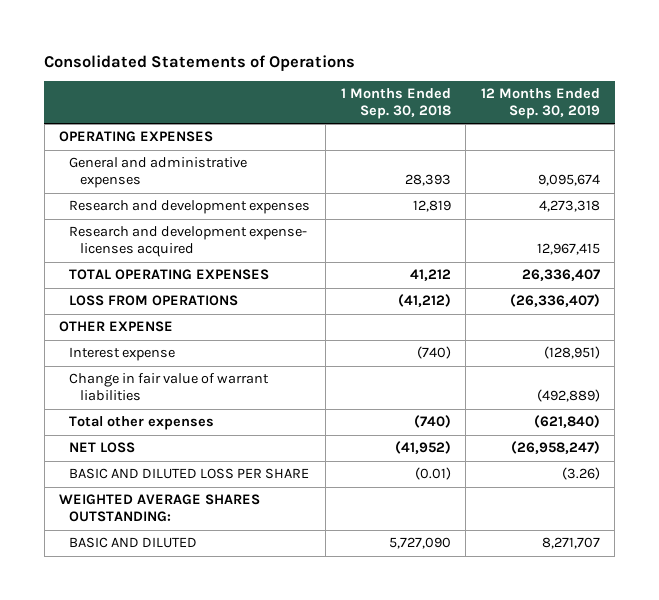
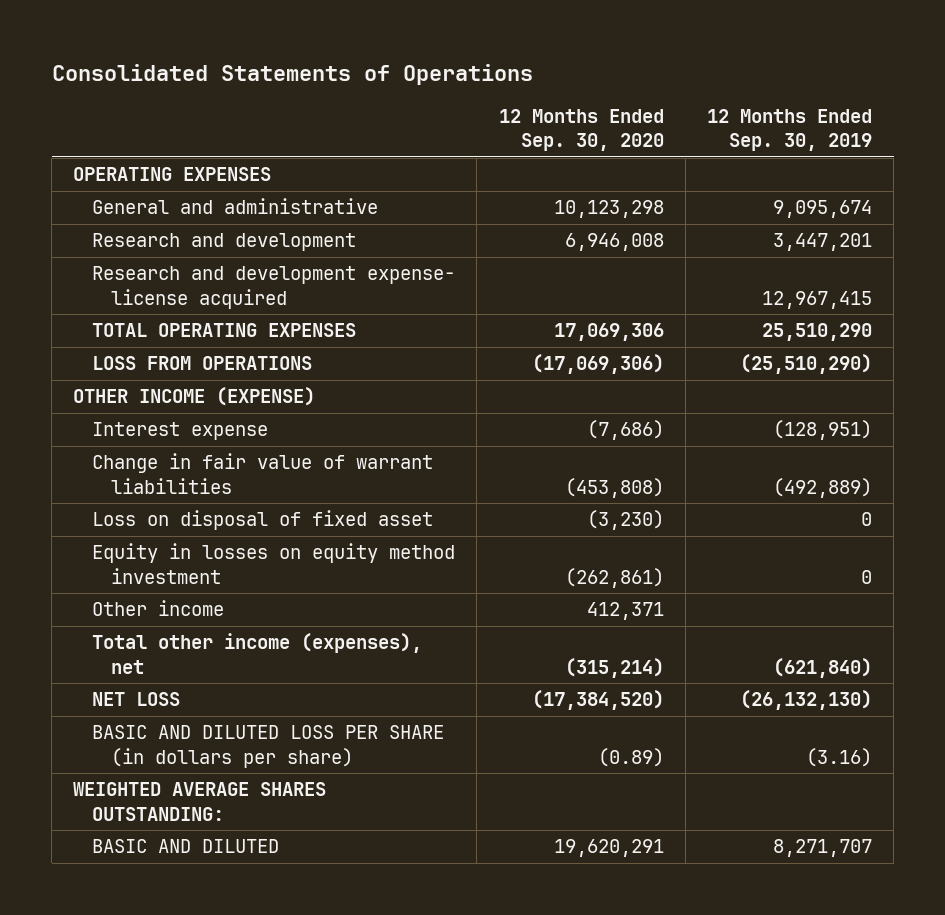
- | 1 Months Ended Sep. 30, 2018 | 12 Months Ended Sep. 30, 2019
+ | 12 Months Ended Sep. 30, 2020 | 12 Months Ended Sep. 30, 2019
- General and administrative expenses | 28,393 | 9,095,674
- Research and development expenses | 12,819 | 4,273,318
- Research and development expense- licenses acquired | | 12,967,415
- TOTAL OPERATING EXPENSES | 41,212 | 26,336,407
- LOSS FROM OPERATIONS | (41,212) | (26,336,407)
- OTHER EXPENSE
+ General and administrative | 10,123,298 | 9,095,674
+ Research and development | 6,946,008 | 3,447,201
+ Research and development expense- license acquired | | 12,967,415
+ TOTAL OPERATING EXPENSES | 17,069,306 | 25,510,290
+ LOSS FROM OPERATIONS | (17,069,306) | (25,510,290)
+ OTHER INCOME (EXPENSE)
- Total other expenses | (740) | (621,840)
- NET LOSS | (41,952) | (26,958,247)
- BASIC AND DILUTED LOSS PER SHARE | (0.01) | (3.26)
+ Loss on disposal of fixed asset | (3,230) | 0
+ Equity in losses on equity method investment | (262,861) | 0
+ Other income | 412,371 |
+ Total other income (expenses), net | (315,214) | (621,840)
+ NET LOSS | (17,384,520) | (26,132,130)
+ BASIC AND DILUTED LOSS PER SHARE (in dollars per share) | (0.89) | (3.16)

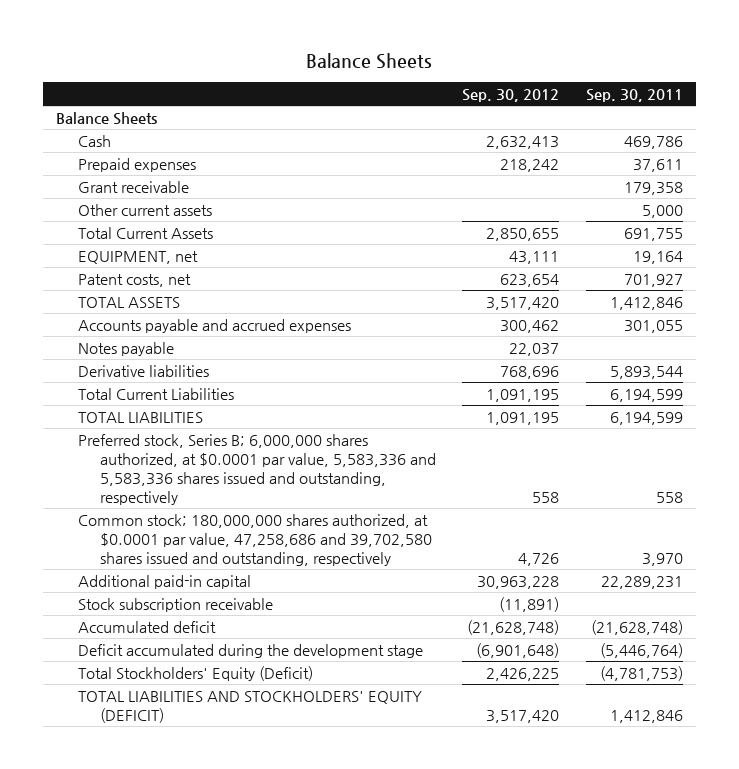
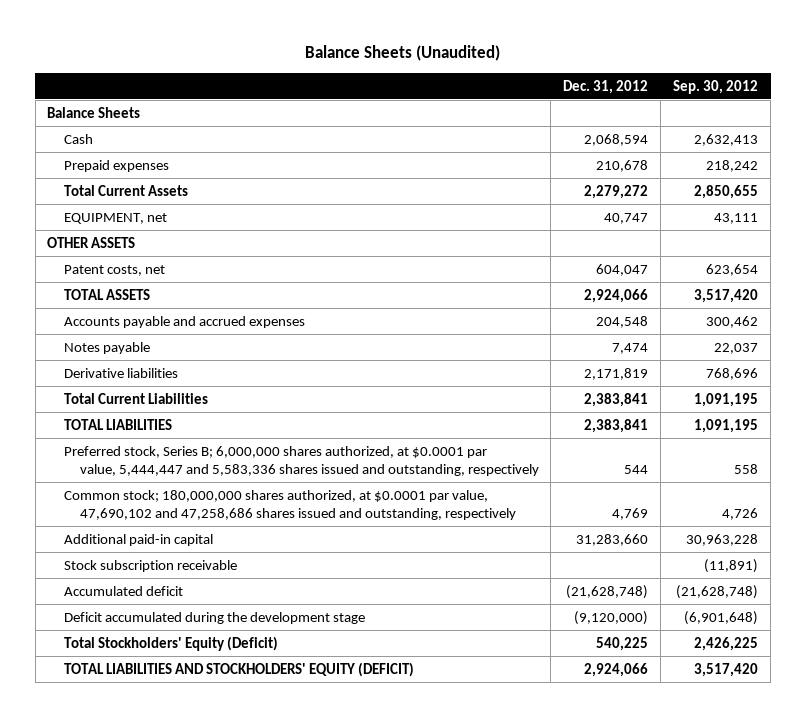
- Balance Sheets
+ Balance Sheets (Unaudited)
- | Sep. 30, 2012 | Sep. 30, 2011
+ | Dec. 31, 2012 | Sep. 30, 2012
- Grant receivable | | 179,358
- Other current assets | | 5,000
+ OTHER ASSETS
- Preferred stock, Series B; 6,000,000 shares authorized, at $0.0001 par value, 5,583,336 and 5,583,336 shares issued and outstanding, respectively | 558 | 558
- Common stock; 180,000,000 shares authorized, at $0.0001 par value, 47,258,686 and 39,702,580 shares issued and outstanding, respectively | 4,726 | 3,970
+ Preferred stock, Series B; 6,000,000 shares authorized, at $0.0001 par value, 5,444,447 and 5,583,336 shares issued and outstanding, respectively | 544 | 558
+ Common stock; 180,000,000 shares authorized, at $0.0001 par value, 47,690,102 and 47,258,686 shares issued and outstanding, respectively | 4,769 | 4,726

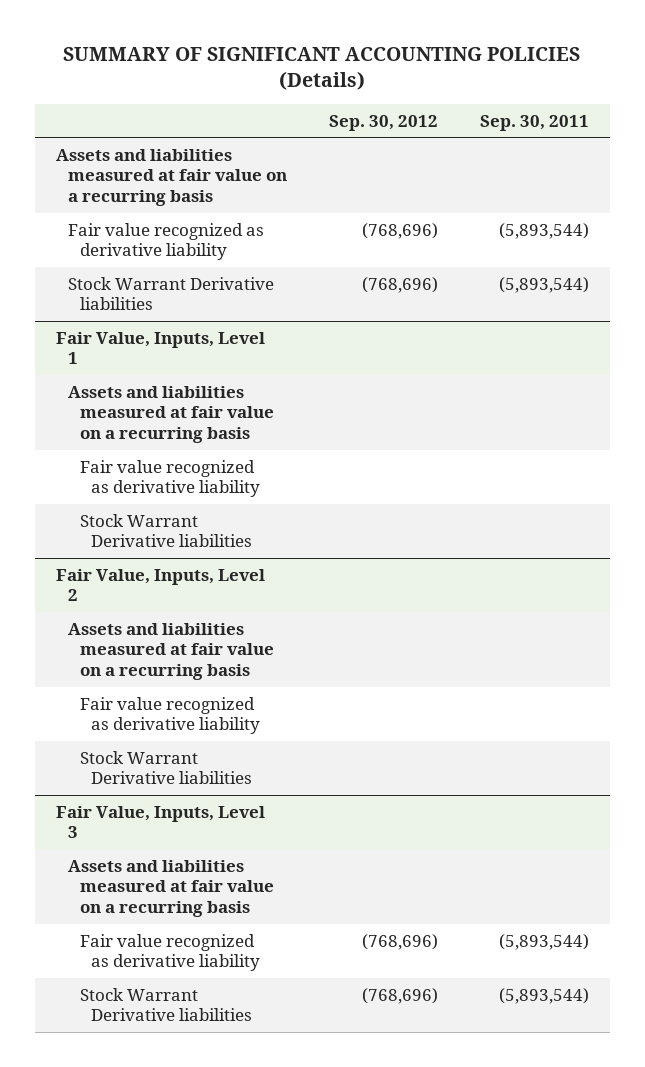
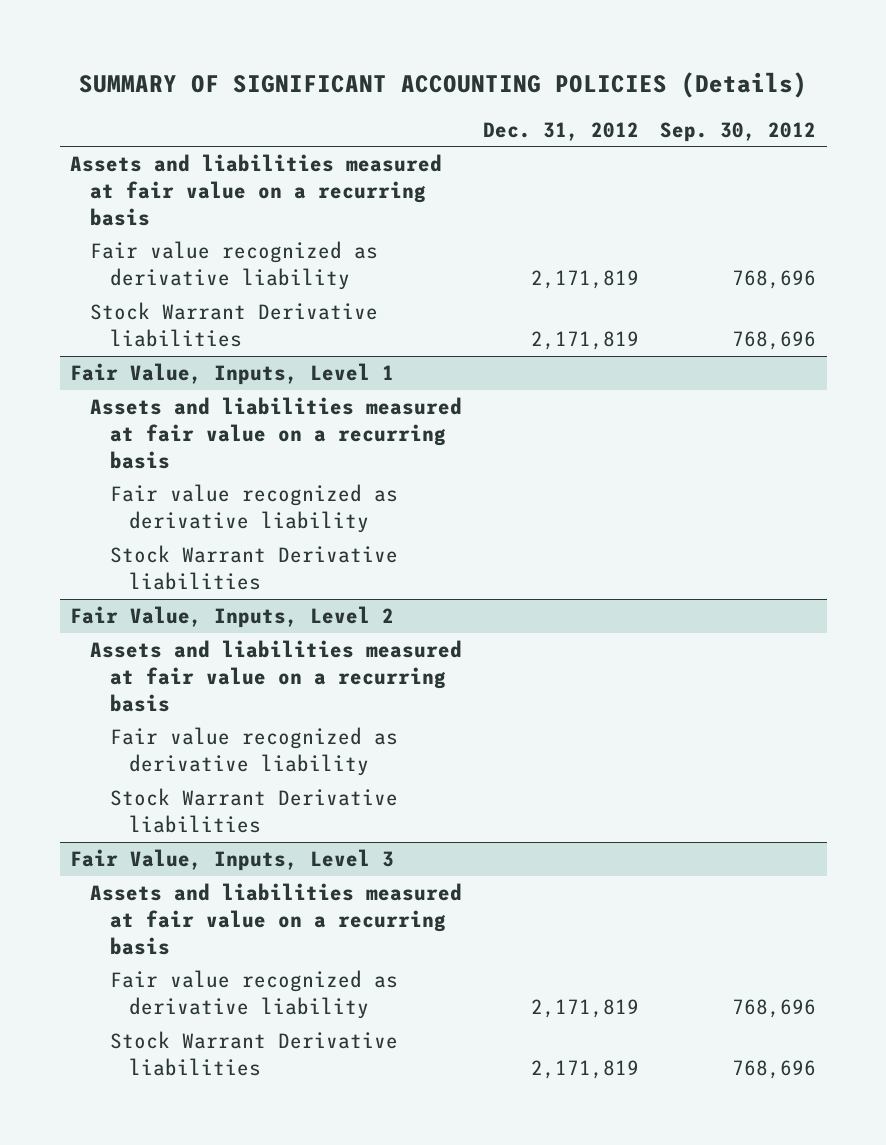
- | Sep. 30, 2012 | Sep. 30, 2011
+ | Dec. 31, 2012 | Sep. 30, 2012
- Fair value recognized as derivative liability | (768,696) | (5,893,544)
- Stock Warrant Derivative liabilities | (768,696) | (5,893,544)
+ Fair value recognized as derivative liability | 2,171,819 | 768,696
+ Stock Warrant Derivative liabilities | 2,171,819 | 768,696
@ Fair Value, Inputs, Level 3
- Fair value recognized as derivative liability | (768,696) | (5,893,544)
- Stock Warrant Derivative liabilities | (768,696) | (5,893,544)
+ Fair value recognized as derivative liability | 2,171,819 | 768,696
+ Stock Warrant Derivative liabilities | 2,171,819 | 768,696

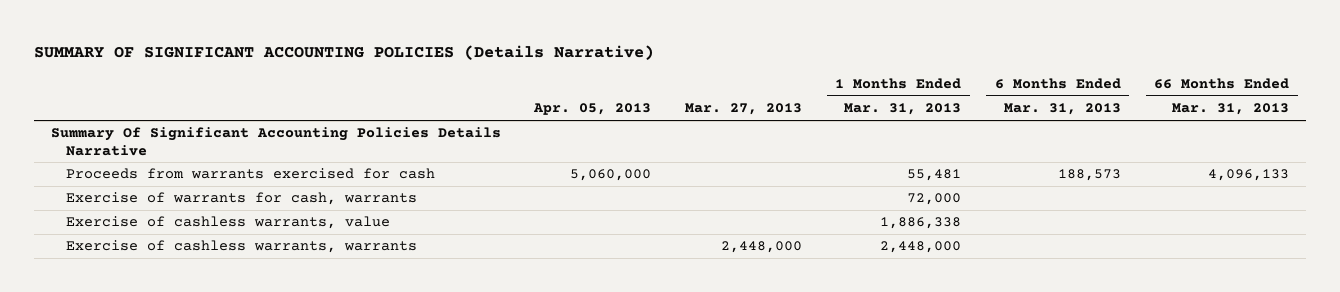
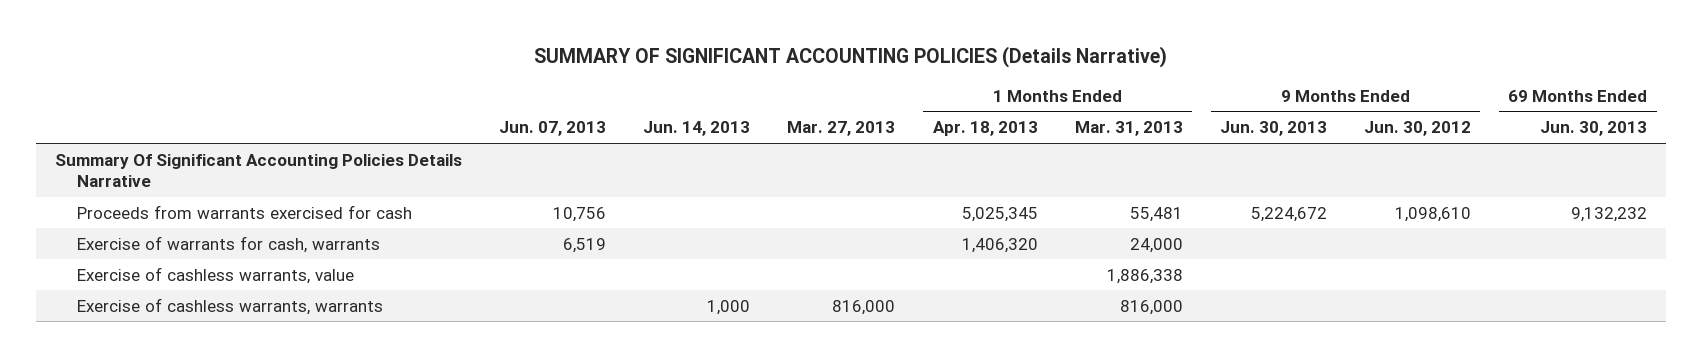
- | Apr. 05, 2013 | Mar. 27, 2013 | 1 Months Ended Mar. 31, 2013 | 6 Months Ended Mar. 31, 2013 | 66 Months Ended Mar. 31, 2013
+ | Jun. 07, 2013 | Jun. 14, 2013 | Mar. 27, 2013 | 1 Months Ended Apr. 18, 2013 | 1 Months Ended Mar. 31, 2013 | 9 Months Ended Jun. 30, 2013 | 9 Months Ended Jun. 30, 2012 | 69 Months Ended Jun. 30, 2013
- Exercise of warrants for cash, warrants | | | 72,000 | |
+ Exercise of warrants for cash, warrants | 6,519 | | | 1,406,320 | 24,000 | | |
- Exercise of cashless warrants, warrants | | 2,448,000 | 2,448,000 | |
+ Exercise of cashless warrants, warrants | | 1,000 | 816,000 | | 816,000 | | |

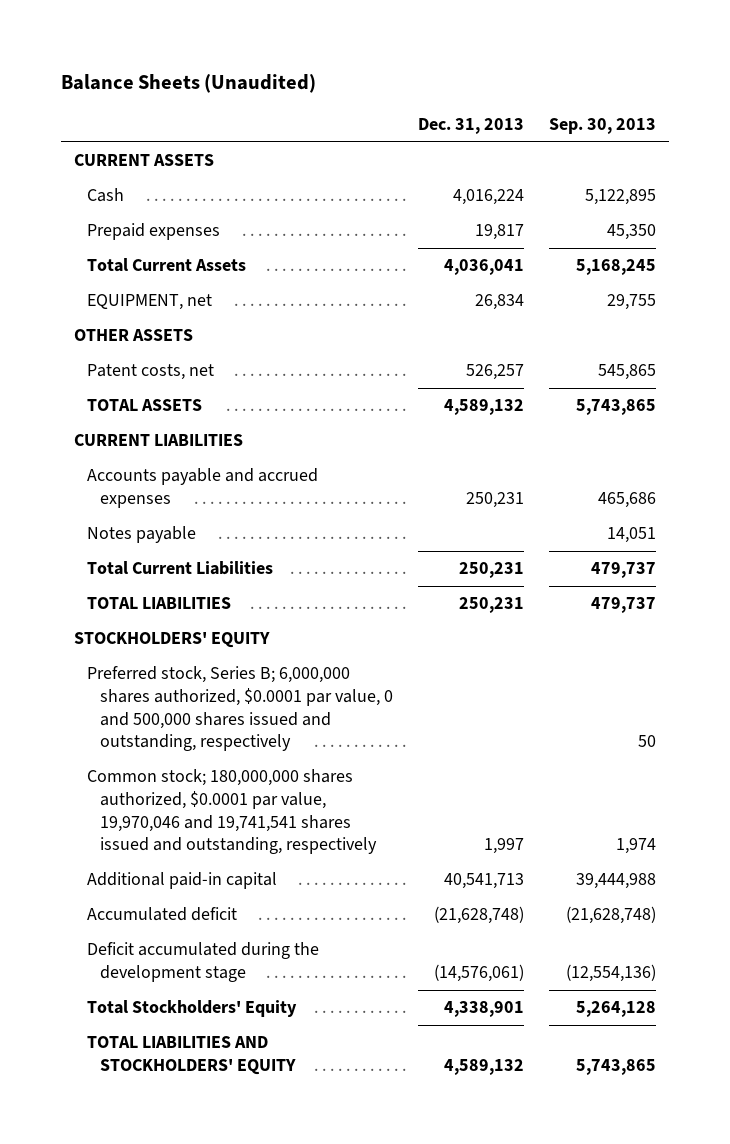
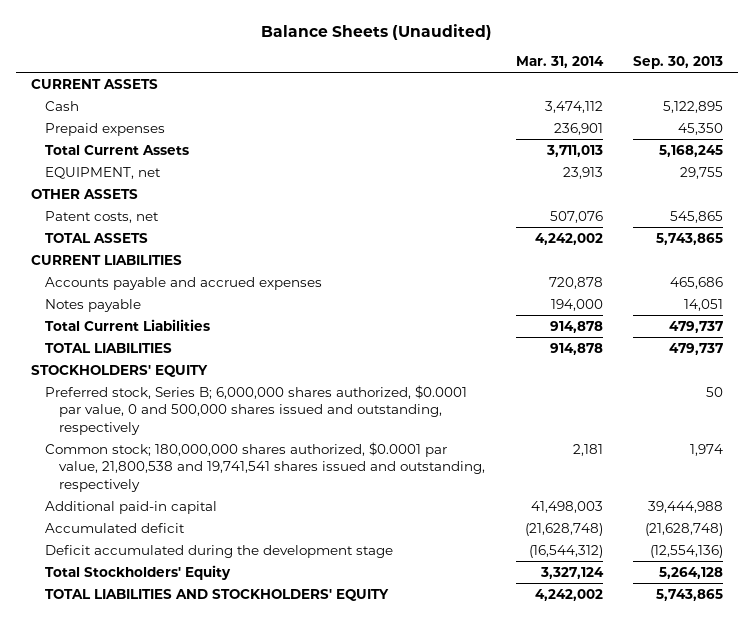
- | Dec. 31, 2013 | Sep. 30, 2013
+ | Mar. 31, 2014 | Sep. 30, 2013
- Common stock; 180,000,000 shares authorized, $0.0001 par value, 19,970,046 and 19,741,541 shares issued and outstanding, respectively | 1,997 | 1,974
+ Common stock; 180,000,000 shares authorized, $0.0001 par value, 21,800,538 and 19,741,541 shares issued and outstanding, respectively | 2,181 | 1,974

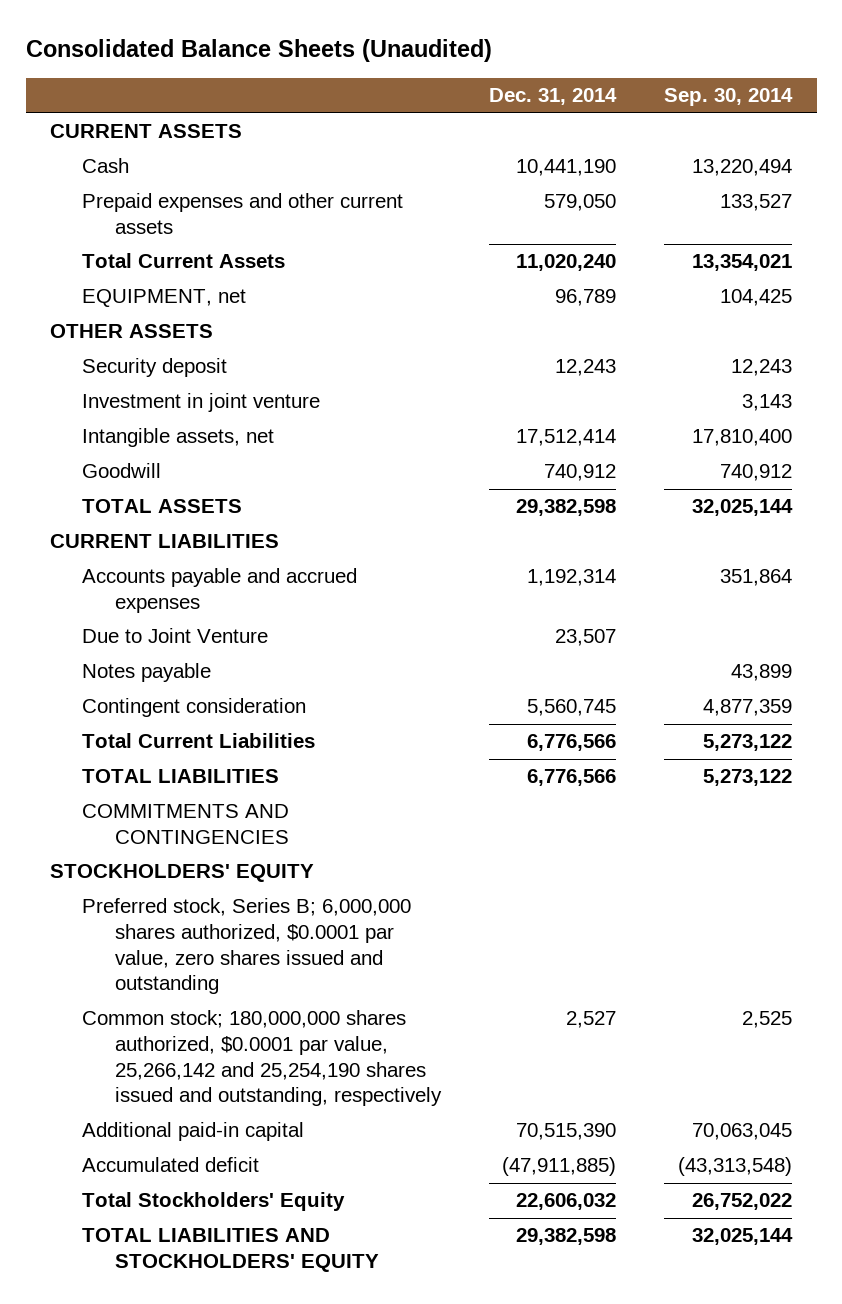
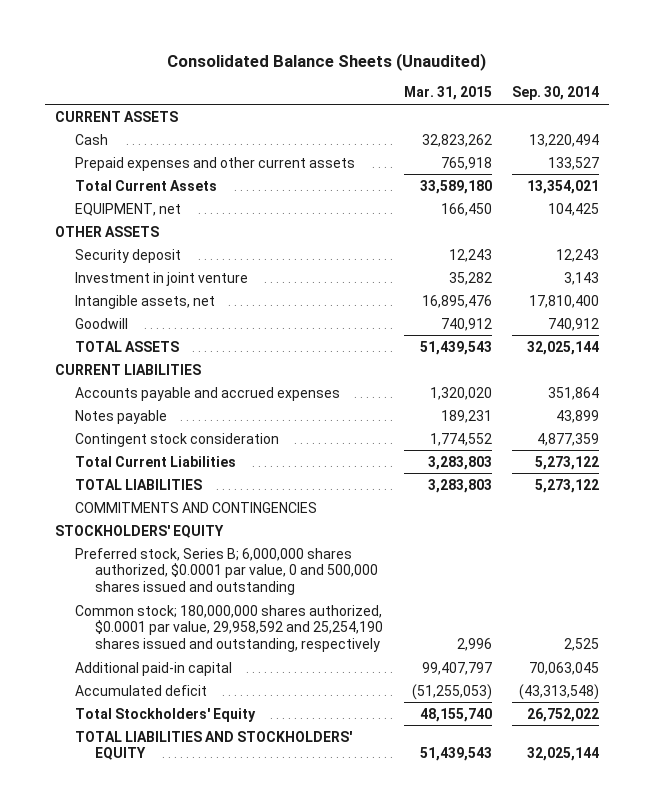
- | Dec. 31, 2014 | Sep. 30, 2014
+ | Mar. 31, 2015 | Sep. 30, 2014
- Due to Joint Venture | 23,507 |
- Contingent consideration | 5,560,745 | 4,877,359
+ Contingent stock consideration | 1,774,552 | 4,877,359
- Preferred stock, Series B; 6,000,000 shares authorized, $0.0001 par value, zero shares issued and outstanding
- Common stock; 180,000,000 shares authorized, $0.0001 par value, 25,266,142 and 25,254,190 shares issued and outstanding, respectively | 2,527 | 2,525
+ Preferred stock, Series B; 6,000,000 shares authorized, $0.0001 par value, 0 and 500,000 shares issued and outstanding
+ Common stock; 180,000,000 shares authorized, $0.0001 par value, 29,958,592 and 25,254,190 shares issued and outstanding, respectively | 2,996 | 2,525

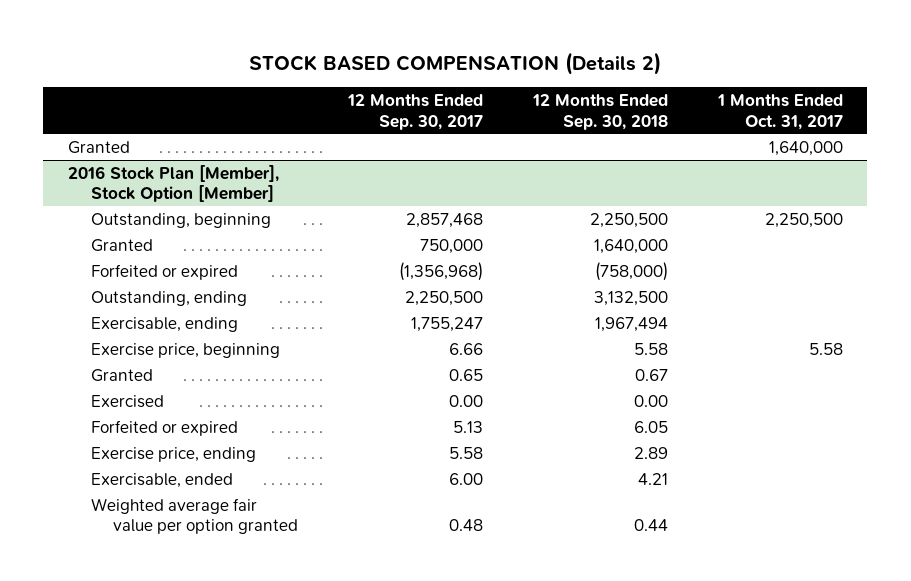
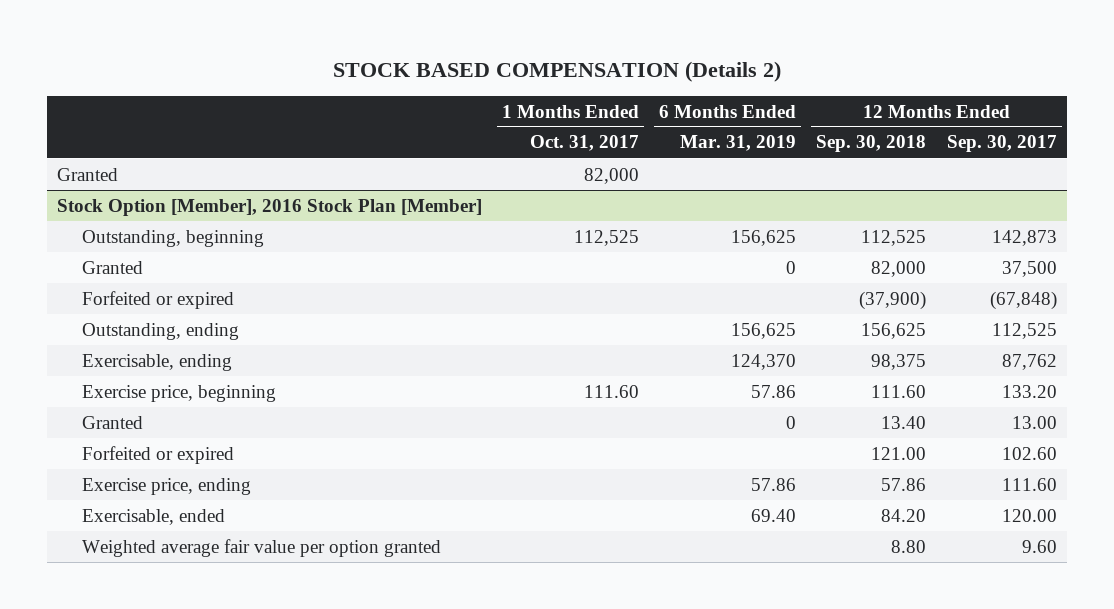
- | 12 Months Ended Sep. 30, 2017 | 12 Months Ended Sep. 30, 2018 | 1 Months Ended Oct. 31, 2017
+ | 1 Months Ended Oct. 31, 2017 | 6 Months Ended Mar. 31, 2019 | 12 Months Ended Sep. 30, 2018 | 12 Months Ended Sep. 30, 2017
- Granted | | | 1,640,000
- 2016 Stock Plan [Member], Stock Option [Member]
- Outstanding, beginning | 2,857,468 | 2,250,500 | 2,250,500
- Granted | 750,000 | 1,640,000 |
- Forfeited or expired | (1,356,968) | (758,000) |
- Outstanding, ending | 2,250,500 | 3,132,500 |
- Exercisable, ending | 1,755,247 | 1,967,494 |
- Exercise price, beginning | 6.66 | 5.58 | 5.58
- Granted | 0.65 | 0.67 |
- Exercised | 0.00 | 0.00 |
- Forfeited or expired | 5.13 | 6.05 |
- Exercise price, ending | 5.58 | 2.89 |
- Exercisable, ended | 6.00 | 4.21 |
- Weighted average fair value per option granted | 0.48 | 0.44 |
+ Granted | 82,000 | | |
+ Stock Option [Member], 2016 Stock Plan [Member]
+ Outstanding, beginning | 112,525 | 156,625 | 112,525 | 142,873
+ Granted | | 0 | 82,000 | 37,500
+ Forfeited or expired | | | (37,900) | (67,848)
+ Outstanding, ending | | 156,625 | 156,625 | 112,525
+ Exercisable, ending | | 124,370 | 98,375 | 87,762
+ Exercise price, beginning | 111.60 | 57.86 | 111.60 | 133.20
+ Granted | | 0 | 13.40 | 13.00
+ Forfeited or expired | | | 121.00 | 102.60
+ Exercise price, ending | | 57.86 | 57.86 | 111.60
+ Exercisable, ended | | 69.40 | 84.20 | 120.00
+ Weighted average fair value per option granted | | | 8.80 | 9.60

